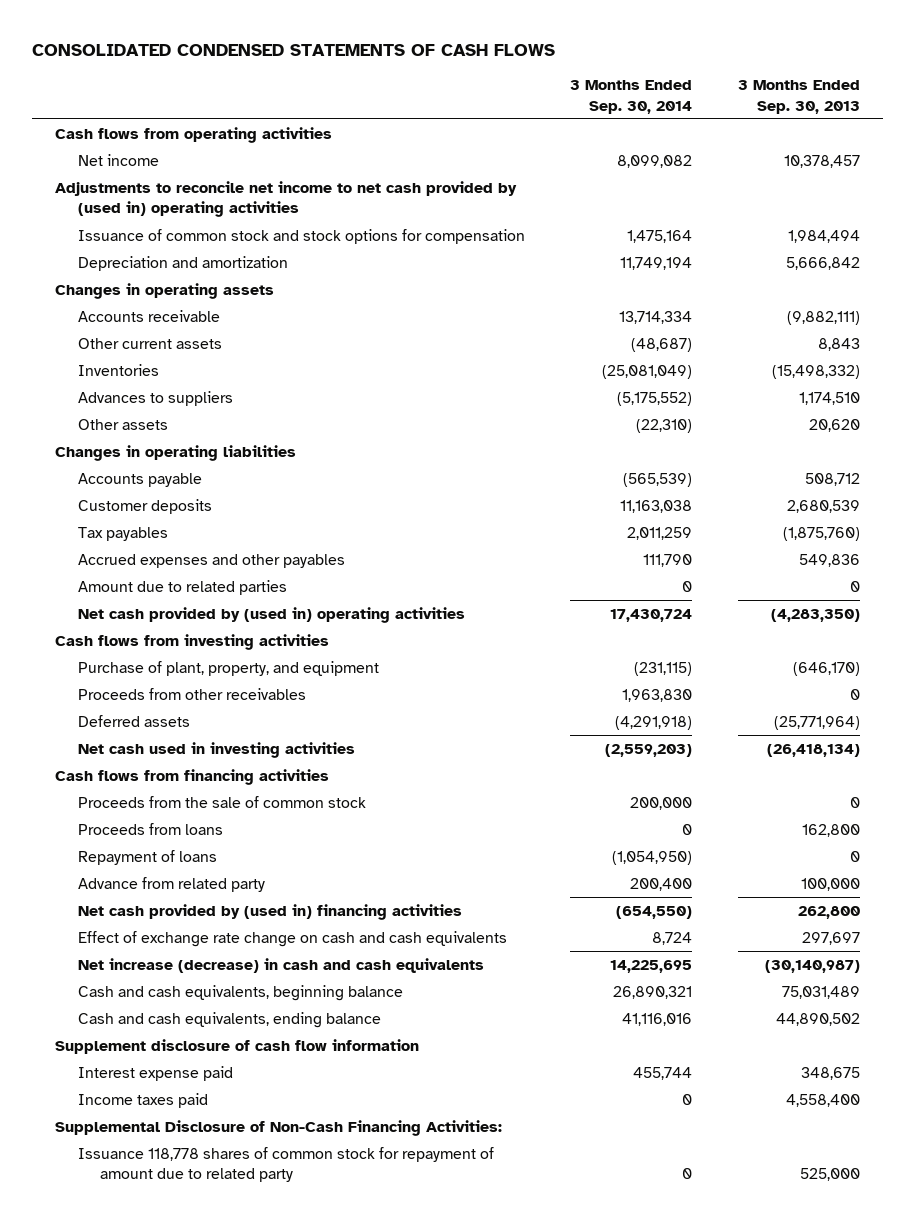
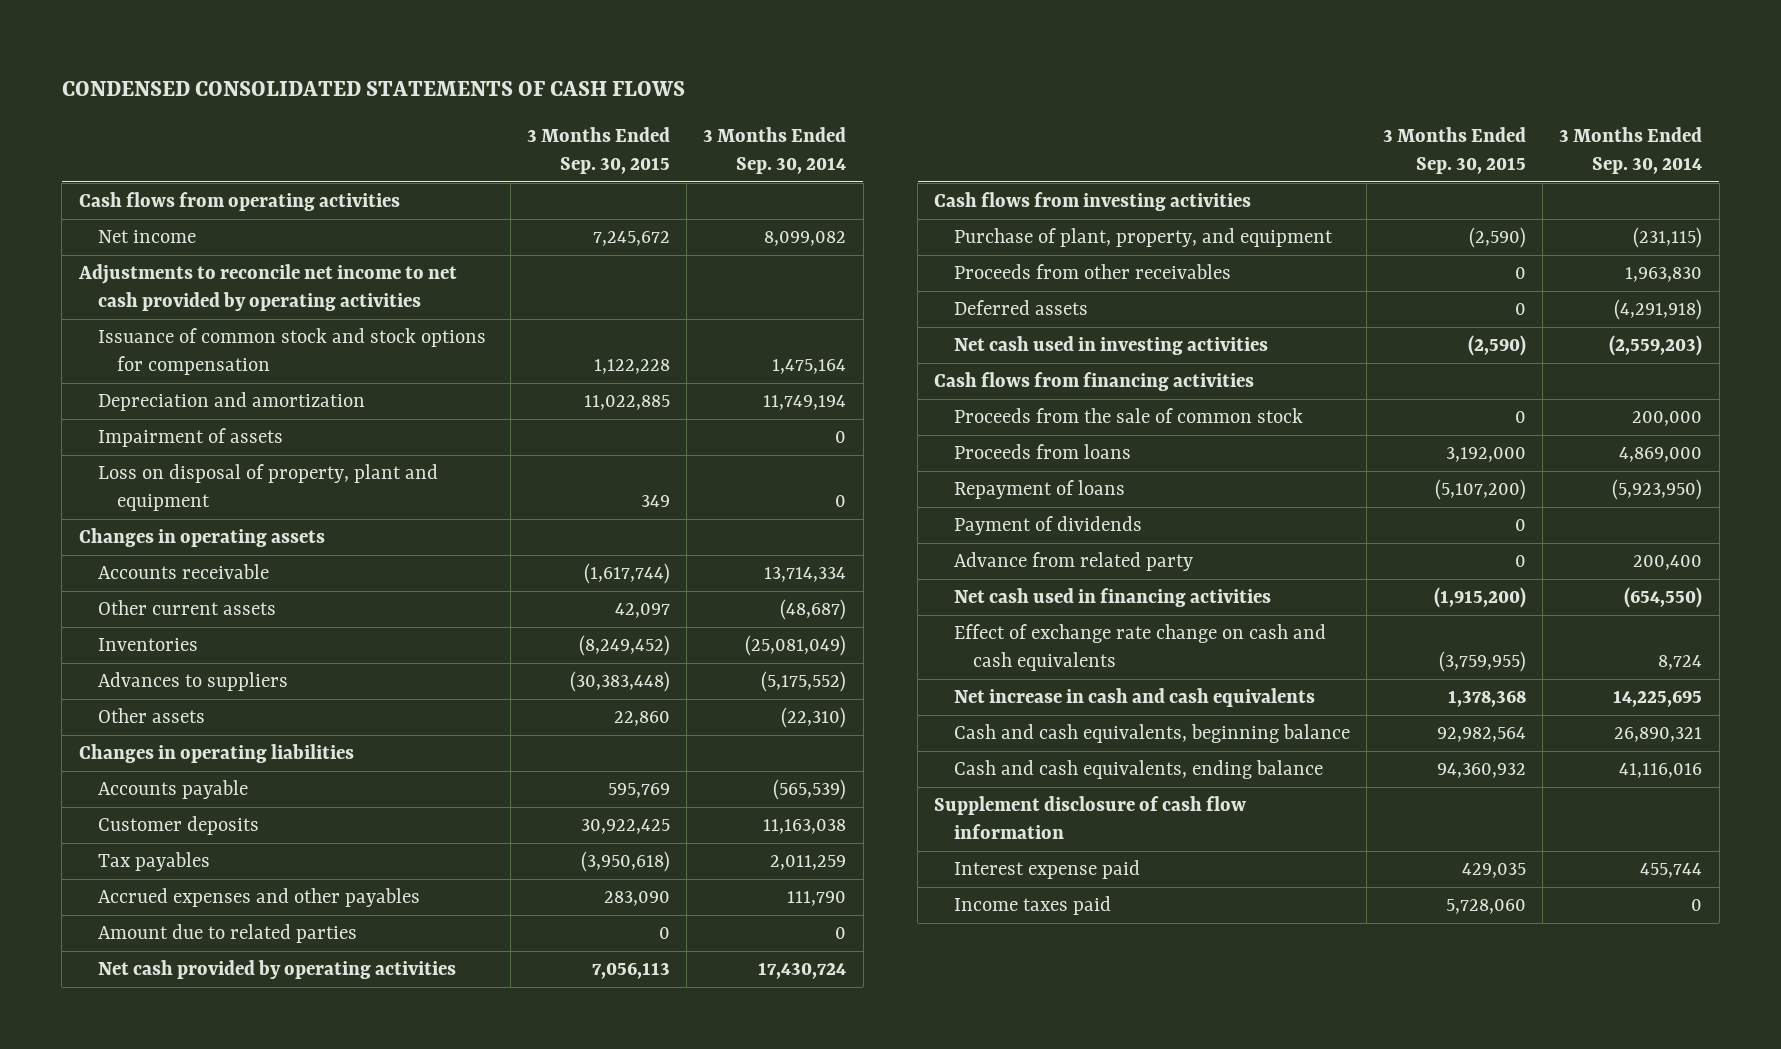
- CONSOLIDATED CONDENSED STATEMENTS OF CASH FLOWS
+ CONDENSED CONSOLIDATED STATEMENTS OF CASH FLOWS
- | 3 Months Ended Sep. 30, 2014 | 3 Months Ended Sep. 30, 2013
+ | 3 Months Ended Sep. 30, 2015 | 3 Months Ended Sep. 30, 2014
- Adjustments to reconcile net income to net cash provided by (used in) operating activities
+ Adjustments to reconcile net income to net cash provided by operating activities
+ Impairment of assets | | 0
+ Loss on disposal of property, plant and equipment | 349 | 0
- Net cash provided by (used in) operating activities | 17,430,724 | (4,283,350)
+ Net cash provided by operating activities | 7,056,113 | 17,430,724
- Proceeds from loans | 0 | 162,800
- Repayment of loans | (1,054,950) | 0
+ Proceeds from loans | 3,192,000 | 4,869,000
+ Repayment of loans | (5,107,200) | (5,923,950)
+ Payment of dividends | 0 |
- Net cash provided by (used in) financing activities | (654,550) | 262,800
+ Net cash used in financing activities | (1,915,200) | (654,550)
- Net increase (decrease) in cash and cash equivalents | 14,225,695 | (30,140,987)
+ Net increase in cash and cash equivalents | 1,378,368 | 14,225,695
- Supplemental Disclosure of Non-Cash Financing Activities:
- Issuance 118,778 shares of common stock for repayment of amount due to related party | 0 | 525,000

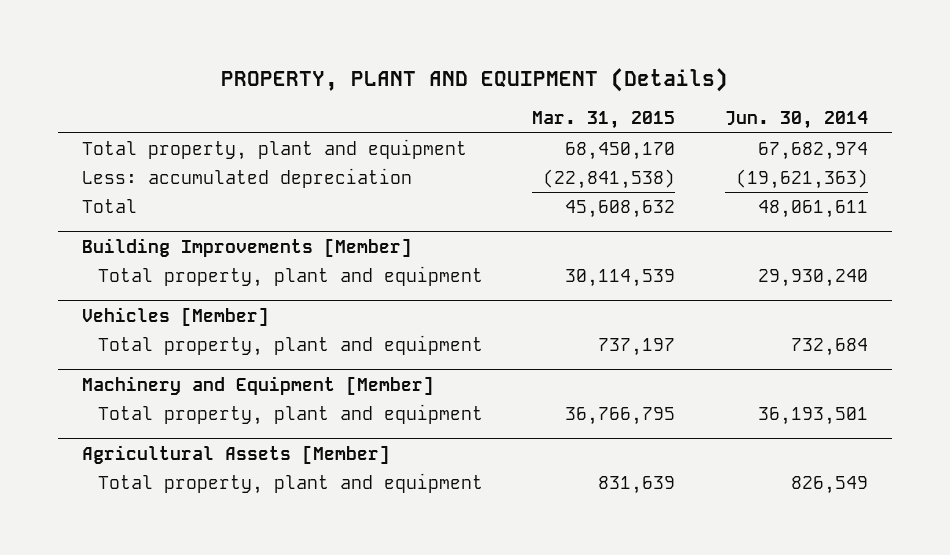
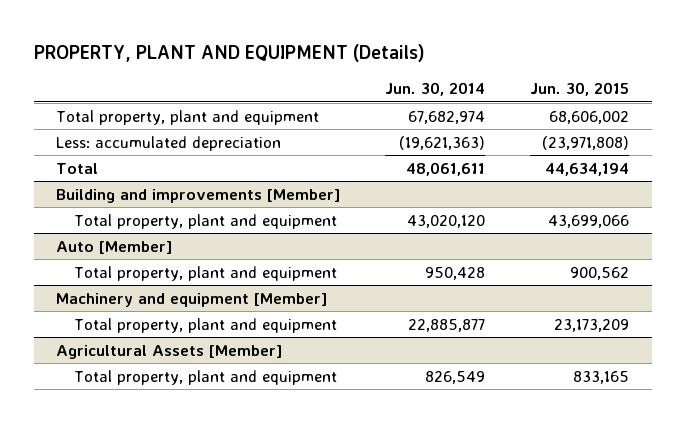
- | Mar. 31, 2015 | Jun. 30, 2014
+ | Jun. 30, 2014 | Jun. 30, 2015
- Building Improvements [Member]
- Total property, plant and equipment | 30,114,539 | 29,930,240
- Vehicles [Member]
- Total property, plant and equipment | 737,197 | 732,684
- Machinery and Equipment [Member]
- Total property, plant and equipment | 36,766,795 | 36,193,501
+ Building and improvements [Member]
+ Total property, plant and equipment | 43,020,120 | 43,699,066
+ Auto [Member]
+ Total property, plant and equipment | 950,428 | 900,562
+ Machinery and equipment [Member]
+ Total property, plant and equipment | 22,885,877 | 23,173,209

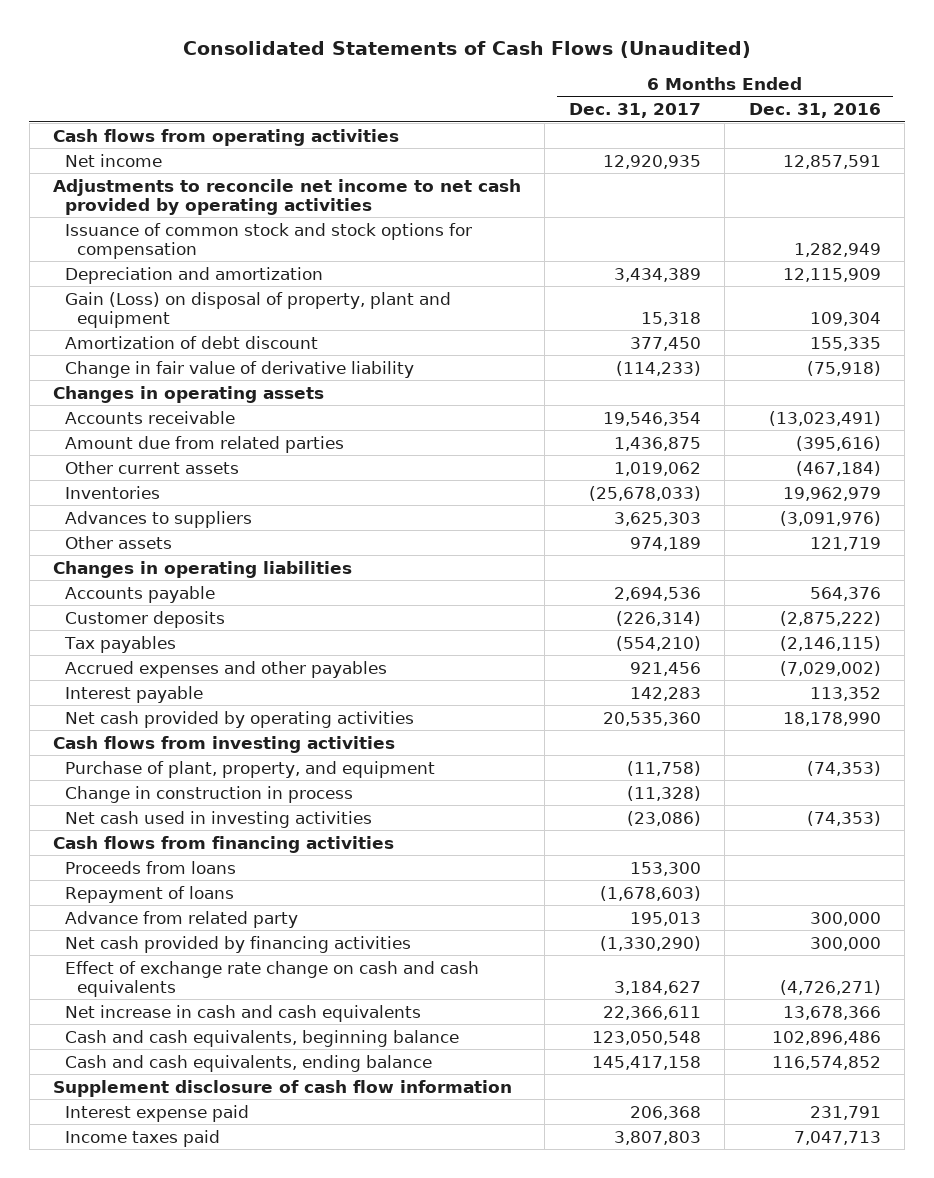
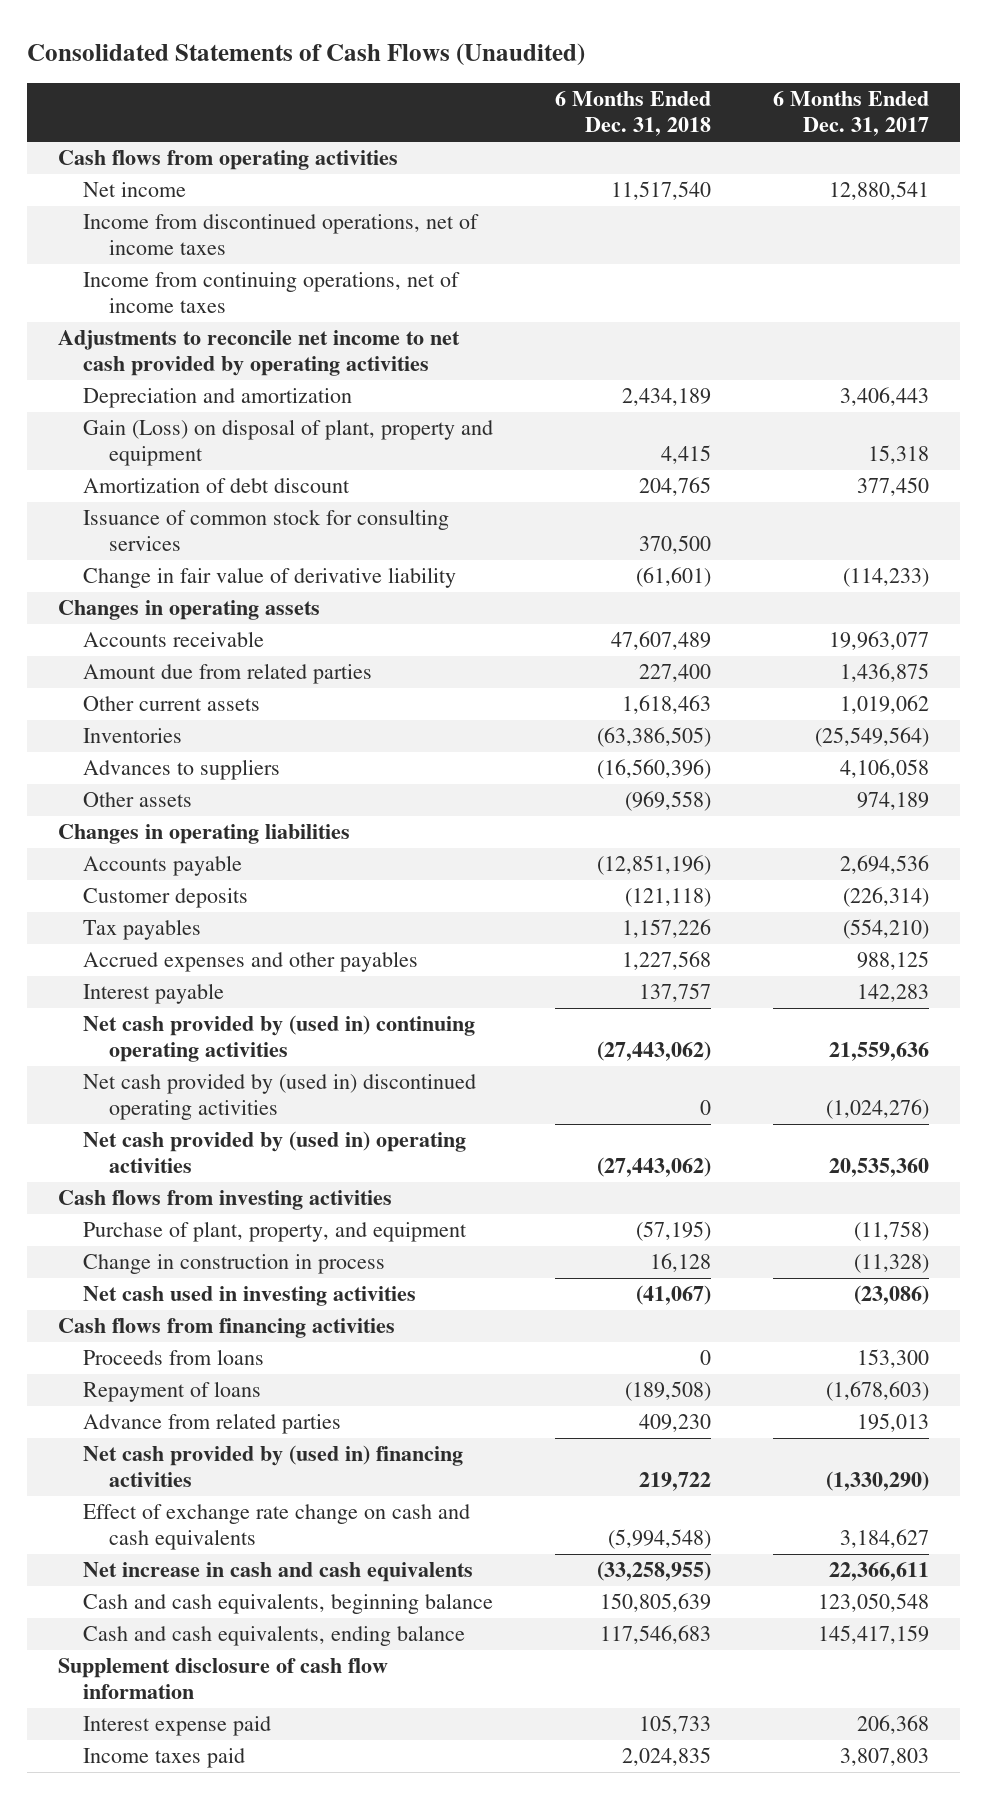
- | 6 Months Ended Dec. 31, 2017 | 6 Months Ended Dec. 31, 2016
+ | 6 Months Ended Dec. 31, 2018 | 6 Months Ended Dec. 31, 2017
- Net income | 12,920,935 | 12,857,591
+ Net income | 11,517,540 | 12,880,541
+ Income from discontinued operations, net of income taxes
+ Income from continuing operations, net of income taxes
- Issuance of common stock and stock options for compensation | | 1,282,949
- Depreciation and amortization | 3,434,389 | 12,115,909
- Gain (Loss) on disposal of property, plant and equipment | 15,318 | 109,304
+ Depreciation and amortization | 2,434,189 | 3,406,443
+ Gain (Loss) on disposal of plant, property and equipment | 4,415 | 15,318
+ Issuance of common stock for consulting services | 370,500 |
- Accounts receivable | 19,546,354 | (13,023,491)
+ Accounts receivable | 47,607,489 | 19,963,077
- Inventories | (25,678,033) | 19,962,979
- Advances to suppliers | 3,625,303 | (3,091,976)
+ Inventories | (63,386,505) | (25,549,564)
+ Advances to suppliers | (16,560,396) | 4,106,058
- Accrued expenses and other payables | 921,456 | (7,029,002)
+ Accrued expenses and other payables | 1,227,568 | 988,125
- Net cash provided by operating activities | 20,535,360 | 18,178,990
+ Net cash provided by (used in) continuing operating activities | (27,443,062) | 21,559,636
+ Net cash provided by (used in) discontinued operating activities | 0 | (1,024,276)
+ Net cash provided by (used in) operating activities | (27,443,062) | 20,535,360
- Advance from related party | 195,013 | 300,000
- Net cash provided by financing activities | (1,330,290) | 300,000
+ Advance from related parties | 409,230 | 195,013
+ Net cash provided by (used in) financing activities | 219,722 | (1,330,290)
- Cash and cash equivalents, ending balance | 145,417,158 | 116,574,852
+ Cash and cash equivalents, ending balance | 117,546,683 | 145,417,159

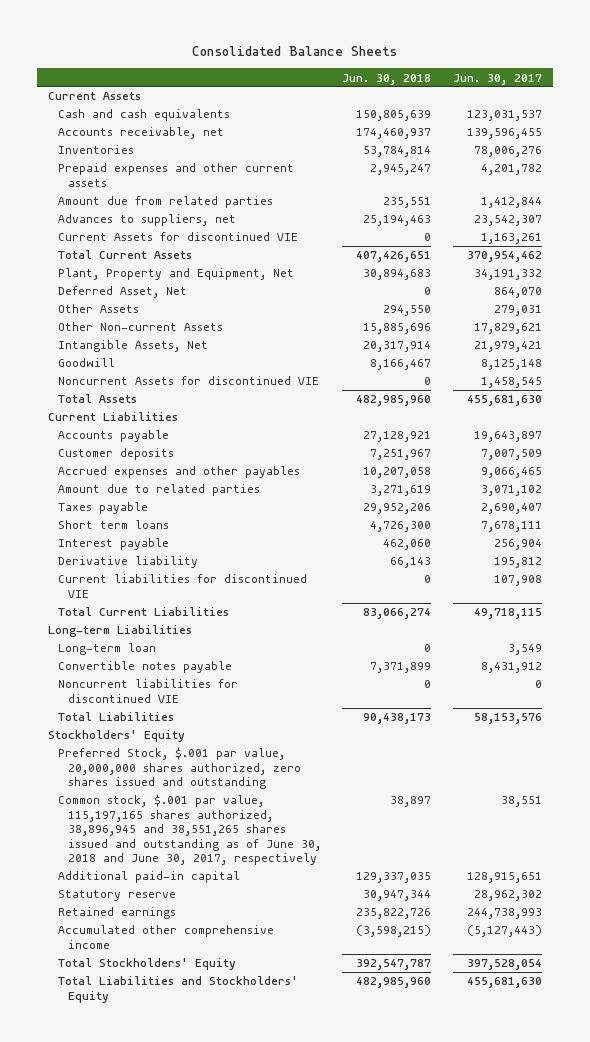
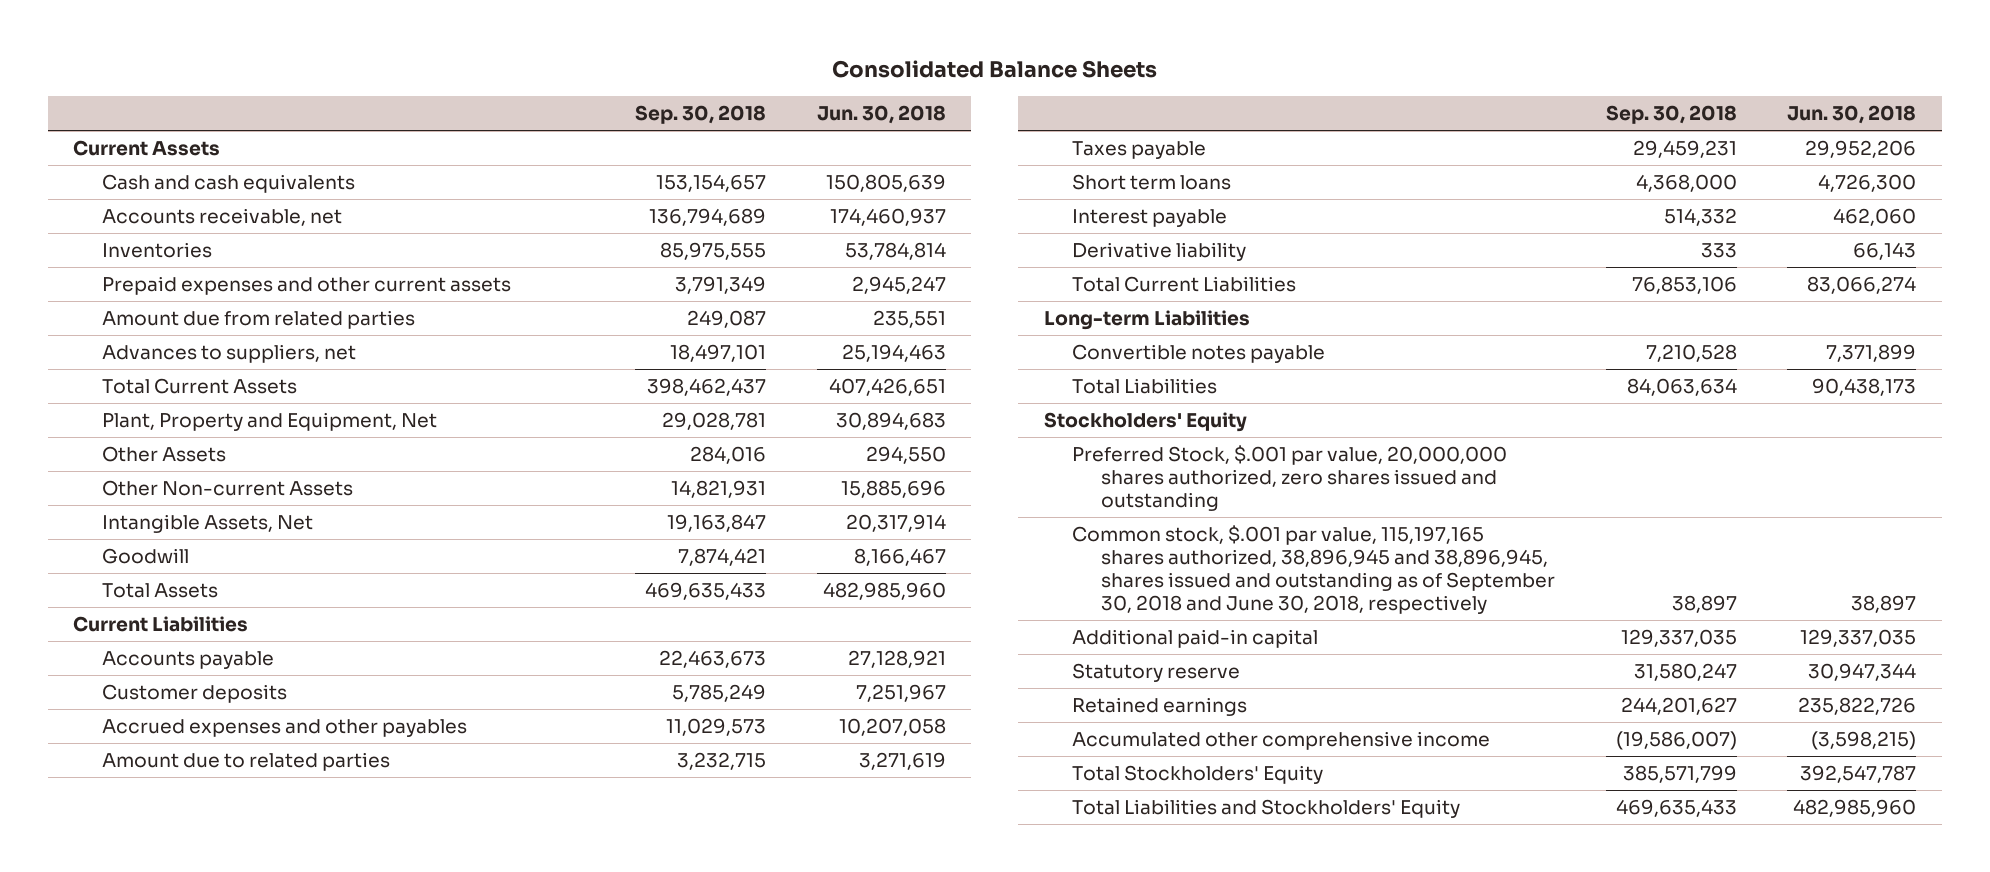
- | Jun. 30, 2018 | Jun. 30, 2017
+ | Sep. 30, 2018 | Jun. 30, 2018
- Current Assets for discontinued VIE | 0 | 1,163,261
- Deferred Asset, Net | 0 | 864,070
- Noncurrent Assets for discontinued VIE | 0 | 1,458,545
- Current liabilities for discontinued VIE | 0 | 107,908
- Long-term loan | 0 | 3,549
- Noncurrent liabilities for discontinued VIE | 0 | 0
- Common stock, $.001 par value, 115,197,165 shares authorized, 38,896,945 and 38,551,265 shares issued and outstanding as of June 30, 2018 and June 30, 2017, respectively | 38,897 | 38,551
+ Common stock, $.001 par value, 115,197,165 shares authorized, 38,896,945 and 38,896,945, shares issued and outstanding as of September 30, 2018 and June 30, 2018, respectively | 38,897 | 38,897

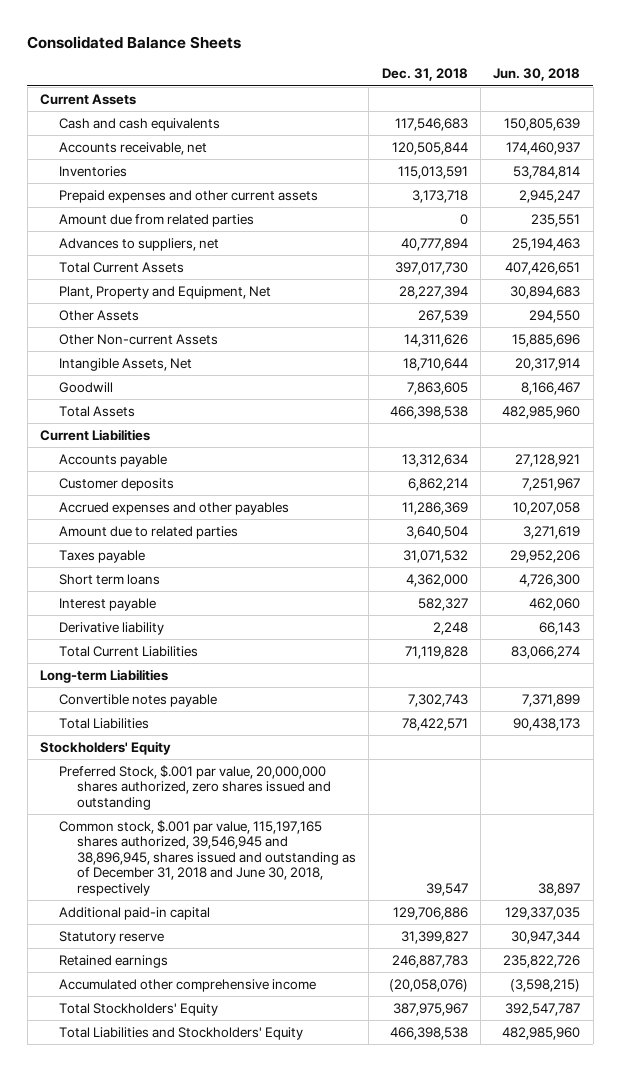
- | Sep. 30, 2018 | Jun. 30, 2018
+ | Dec. 31, 2018 | Jun. 30, 2018
- Common stock, $.001 par value, 115,197,165 shares authorized, 38,896,945 and 38,896,945, shares issued and outstanding as of September 30, 2018 and June 30, 2018, respectively | 38,897 | 38,897
+ Common stock, $.001 par value, 115,197,165 shares authorized, 39,546,945 and 38,896,945, shares issued and outstanding as of December 31, 2018 and June 30, 2018, respectively | 39,547 | 38,897

